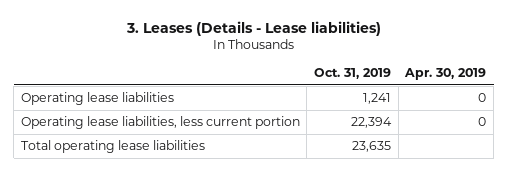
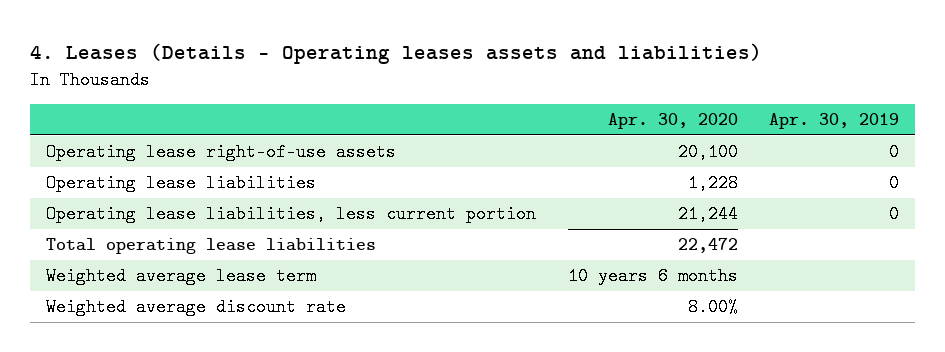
- 3. Leases (Details - Lease liabilities)
+ 4. Leases (Details - Operating leases assets and liabilities)
- | Oct. 31, 2019 | Apr. 30, 2019
+ | Apr. 30, 2020 | Apr. 30, 2019
+ Operating lease right-of-use assets | 20,100 | 0
+ Weighted average lease term | 10 years 6 months |
+ Weighted average discount rate | 8.00% |

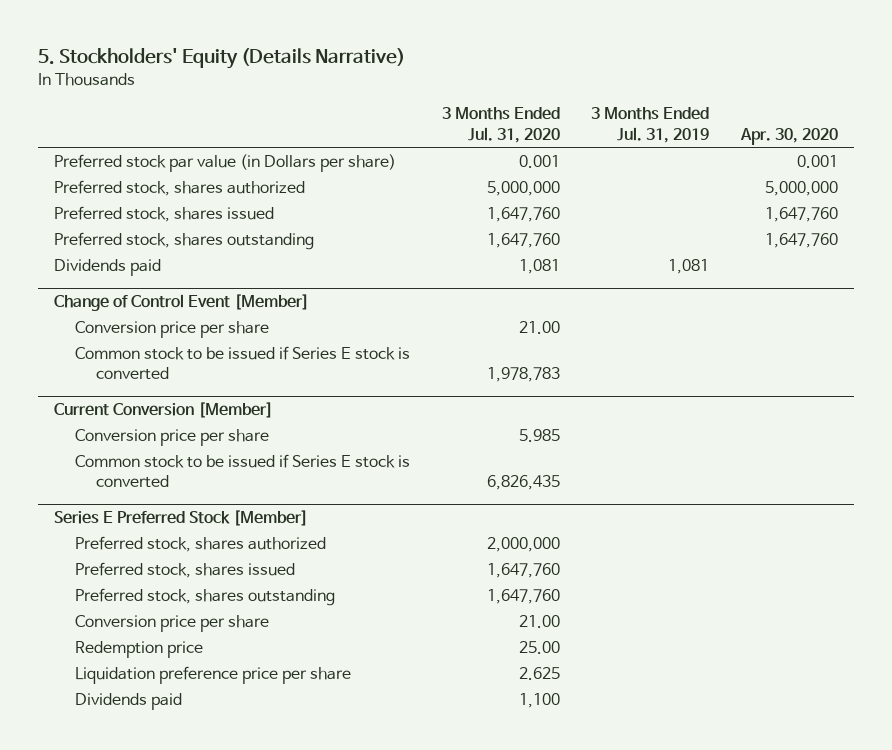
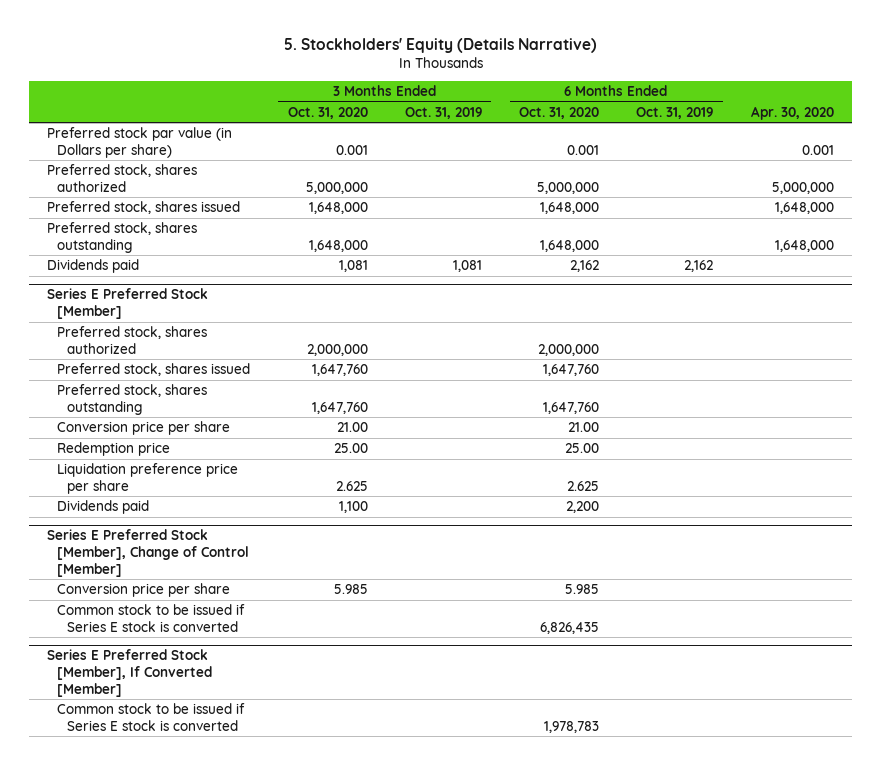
- | 3 Months Ended Jul. 31, 2020 | 3 Months Ended Jul. 31, 2019 | Apr. 30, 2020
+ | 3 Months Ended Oct. 31, 2020 | 3 Months Ended Oct. 31, 2019 | 6 Months Ended Oct. 31, 2020 | 6 Months Ended Oct. 31, 2019 | Apr. 30, 2020
- Preferred stock, shares issued | 1,647,760 | | 1,647,760
- Preferred stock, shares outstanding | 1,647,760 | | 1,647,760
+ Preferred stock, shares issued | 1,648,000 | | 1,648,000 | | 1,648,000
+ Preferred stock, shares outstanding | 1,648,000 | | 1,648,000 | | 1,648,000
- Change of Control Event [Member]
- Conversion price per share | 21.00 | |
- Common stock to be issued if Series E stock is converted | 1,978,783 | |
- Current Conversion [Member]
- Conversion price per share | 5.985 | |
- Common stock to be issued if Series E stock is converted | 6,826,435 | |
+ Series E Preferred Stock [Member], Change of Control [Member]
+ Conversion price per share | 5.985 | | 5.985 | |
+ Common stock to be issued if Series E stock is converted | | | 6,826,435 | |
+ Series E Preferred Stock [Member], If Converted [Member]
+ Common stock to be issued if Series E stock is converted | | | 1,978,783 | |

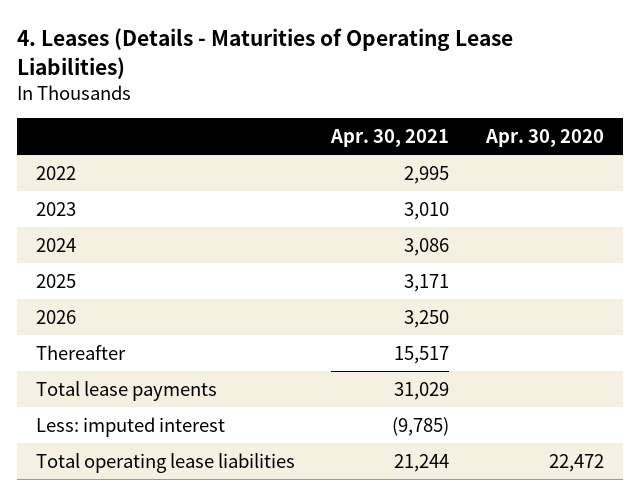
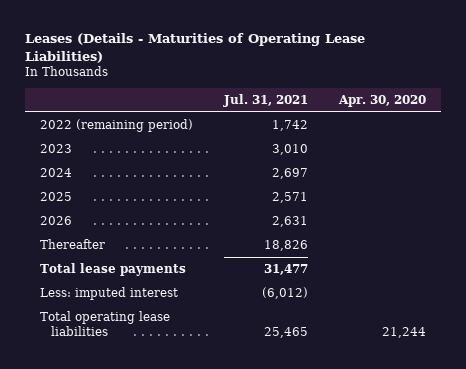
- 4. Leases (Details - Maturities of Operating Lease Liabilities)
+ Leases (Details - Maturities of Operating Lease Liabilities)
- | Apr. 30, 2021 | Apr. 30, 2020
+ | Jul. 31, 2021 | Apr. 30, 2020
- 2022 | 2,995 |
+ 2022 (remaining period) | 1,742 |
- Total operating lease liabilities | 21,244 | 22,472
+ Total operating lease liabilities | 25,465 | 21,244

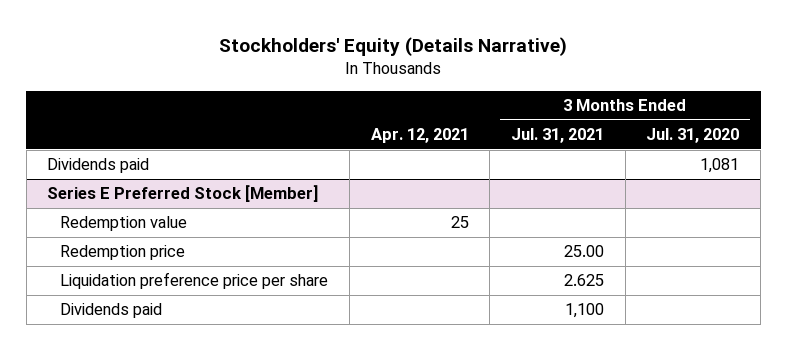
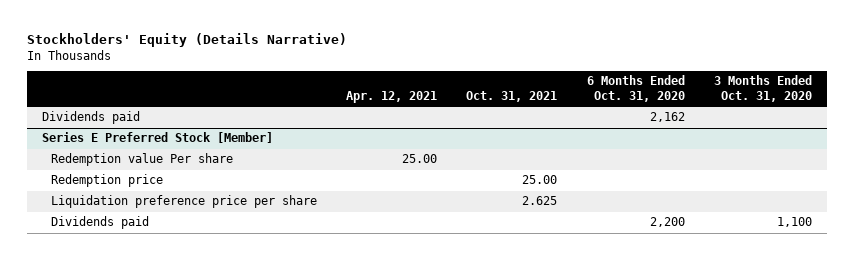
- | Apr. 12, 2021 | 3 Months Ended Jul. 31, 2021 | 3 Months Ended Jul. 31, 2020
+ | Apr. 12, 2021 | Oct. 31, 2021 | 6 Months Ended Oct. 31, 2020 | 3 Months Ended Oct. 31, 2020
@ Series E Preferred Stock [Member]
- Redemption value | 25 | |
+ Redemption value Per share | 25.00 | | |

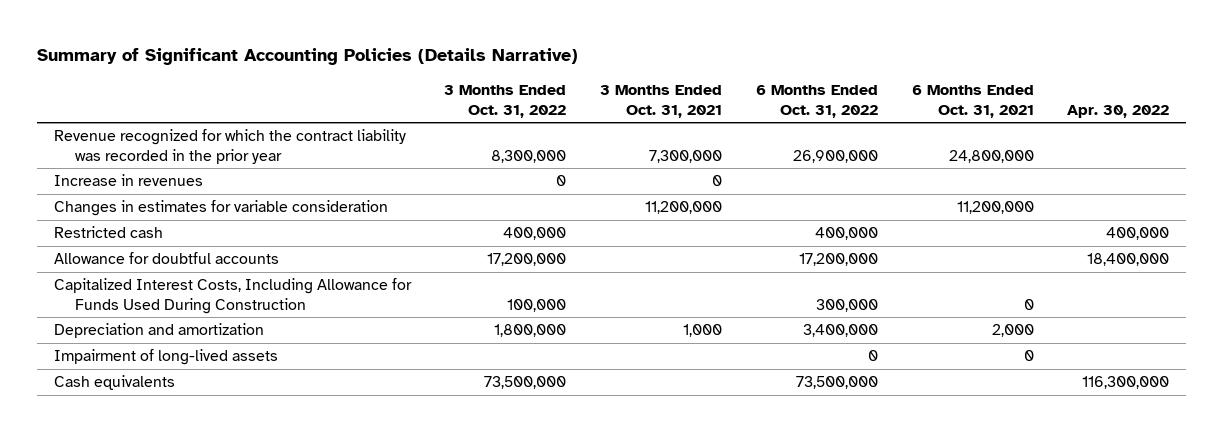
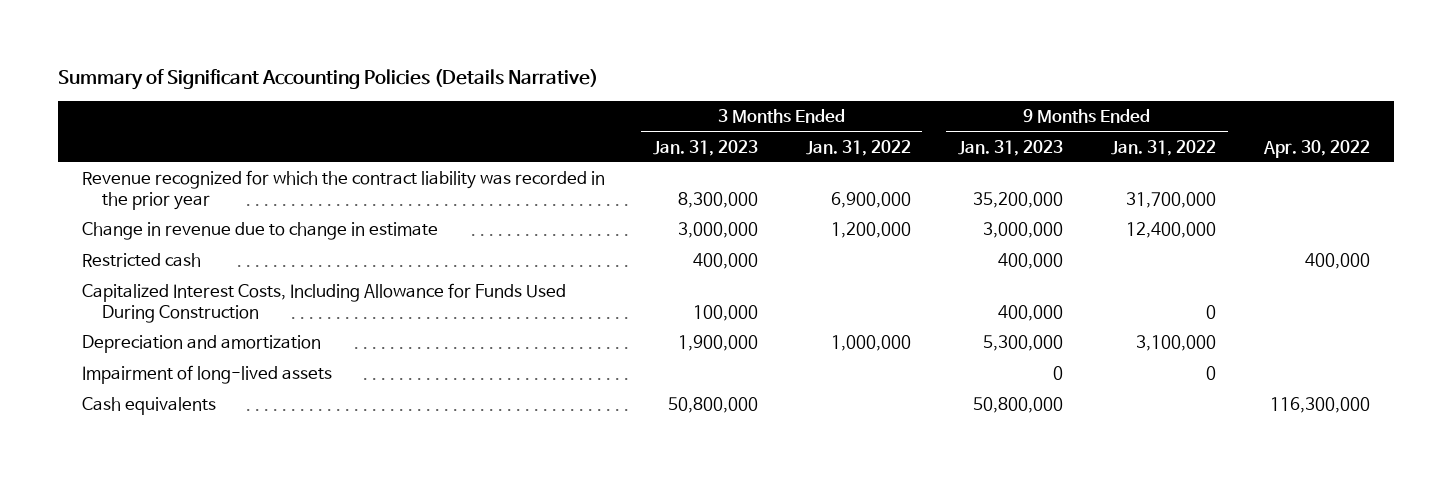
- | 3 Months Ended Oct. 31, 2022 | 3 Months Ended Oct. 31, 2021 | 6 Months Ended Oct. 31, 2022 | 6 Months Ended Oct. 31, 2021 | Apr. 30, 2022
+ | 3 Months Ended Jan. 31, 2023 | 3 Months Ended Jan. 31, 2022 | 9 Months Ended Jan. 31, 2023 | 9 Months Ended Jan. 31, 2022 | Apr. 30, 2022
- Increase in revenues | 0 | 0 | | |
- Changes in estimates for variable consideration | | 11,200,000 | | 11,200,000 |
+ Change in revenue due to change in estimate | 3,000,000 | 1,200,000 | 3,000,000 | 12,400,000 |
- Allowance for doubtful accounts | 17,200,000 | | 17,200,000 | | 18,400,000

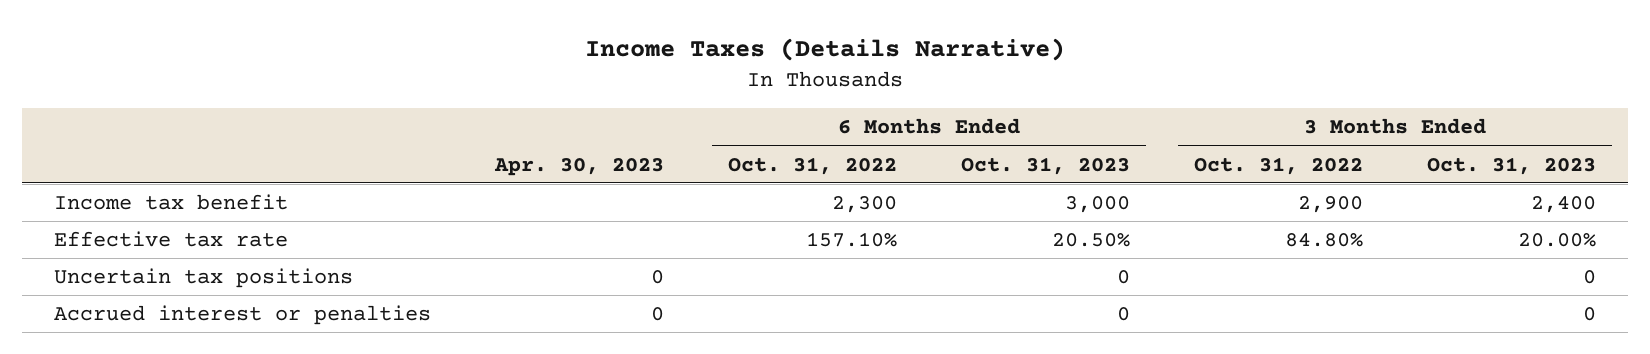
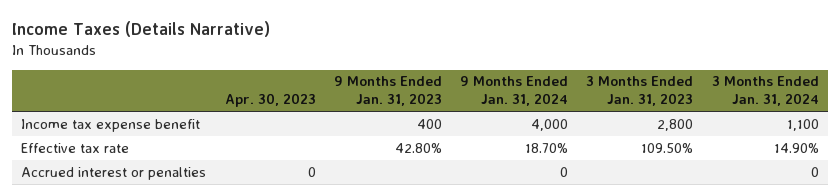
- | Apr. 30, 2023 | 6 Months Ended Oct. 31, 2022 | 6 Months Ended Oct. 31, 2023 | 3 Months Ended Oct. 31, 2022 | 3 Months Ended Oct. 31, 2023
+ | Apr. 30, 2023 | 9 Months Ended Jan. 31, 2023 | 9 Months Ended Jan. 31, 2024 | 3 Months Ended Jan. 31, 2023 | 3 Months Ended Jan. 31, 2024
- Income tax benefit | | 2,300 | 3,000 | 2,900 | 2,400
+ Income tax expense benefit | | 400 | 4,000 | 2,800 | 1,100
- Uncertain tax positions | 0 | | 0 | | 0

